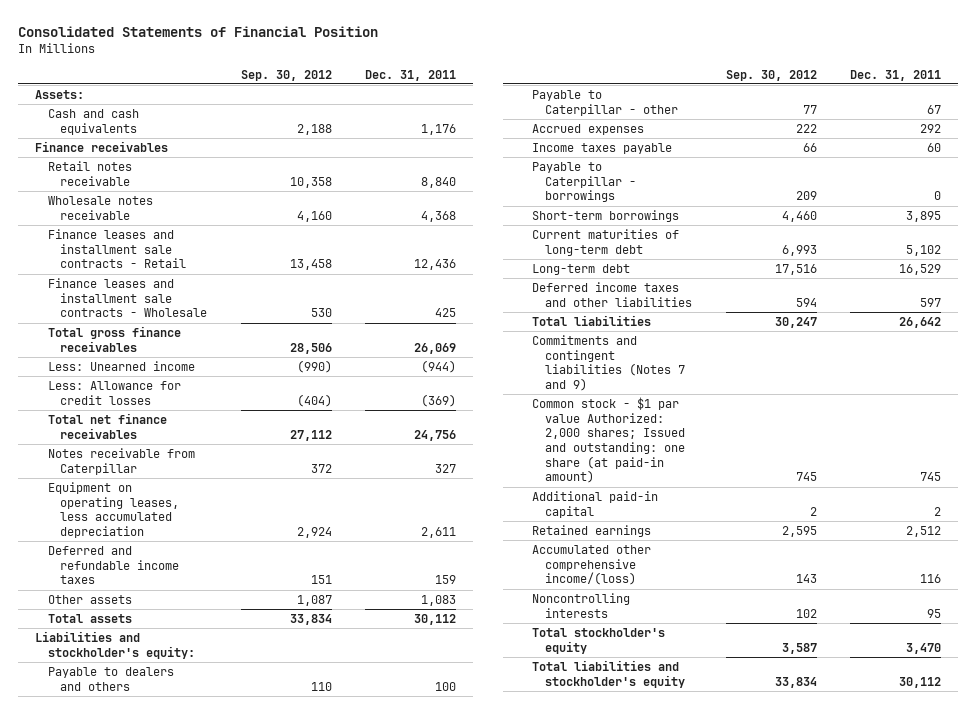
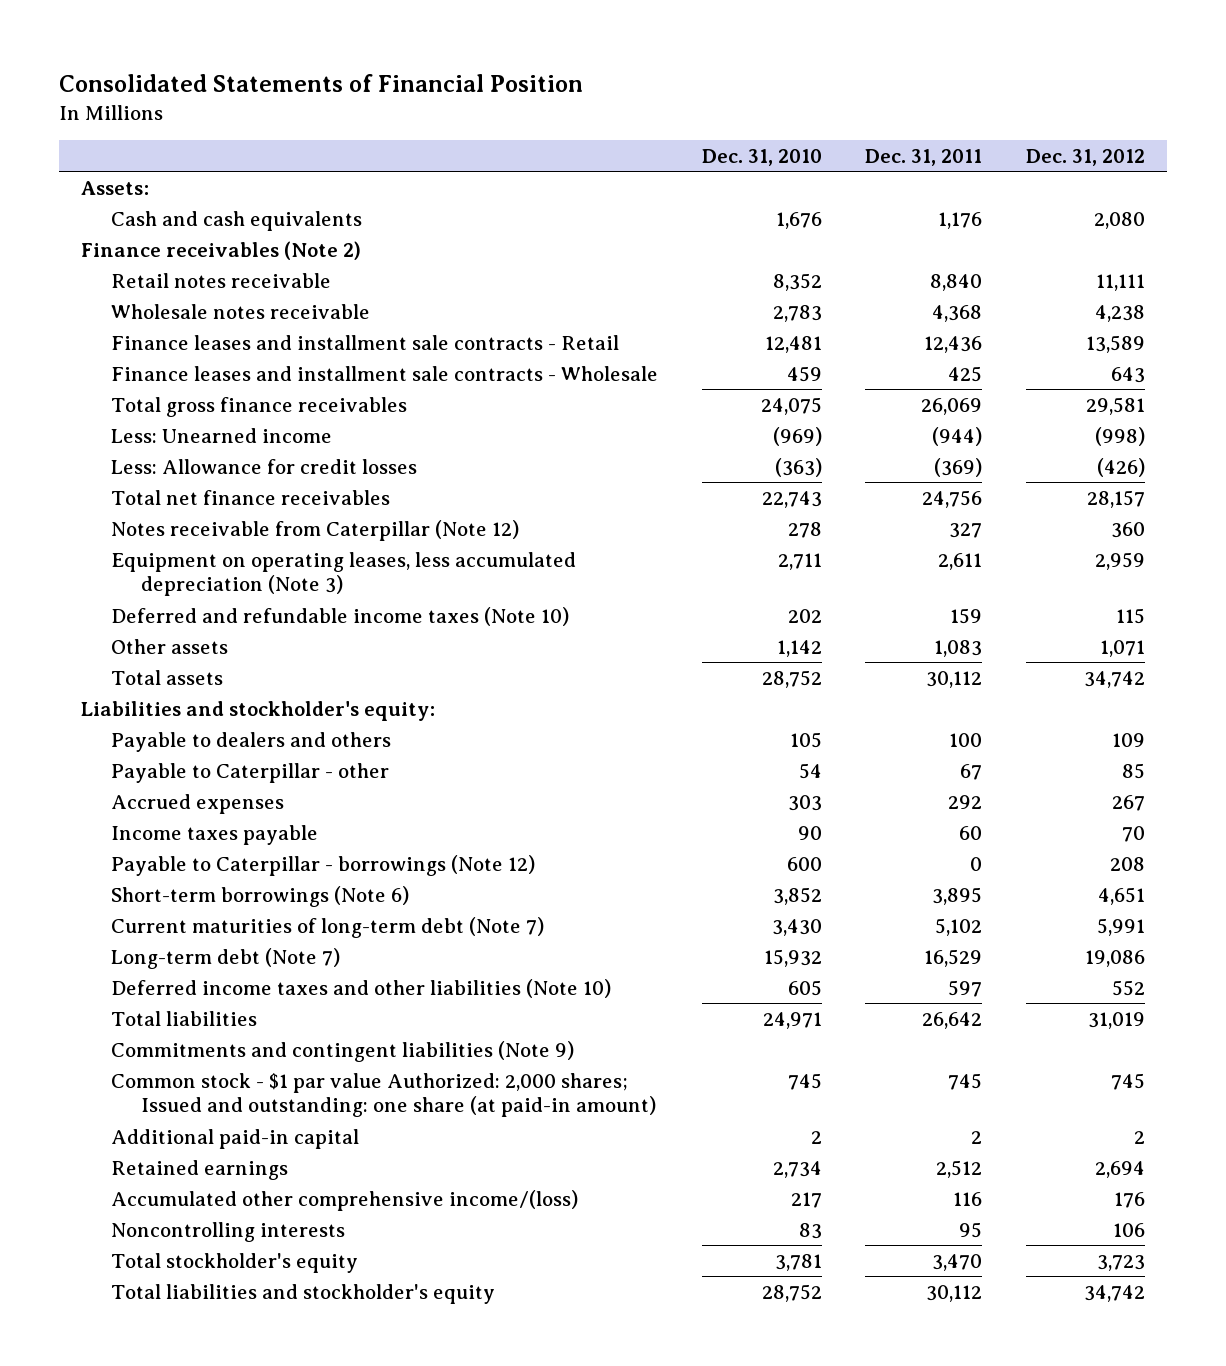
- | Sep. 30, 2012 | Dec. 31, 2011
+ | Dec. 31, 2010 | Dec. 31, 2011 | Dec. 31, 2012
- Finance receivables
+ Finance receivables (Note 2)
- Notes receivable from Caterpillar | 372 | 327
- Equipment on operating leases, less accumulated depreciation | 2,924 | 2,611
- Deferred and refundable income taxes | 151 | 159
+ Notes receivable from Caterpillar (Note 12) | 278 | 327 | 360
+ Equipment on operating leases, less accumulated depreciation (Note 3) | 2,711 | 2,611 | 2,959
+ Deferred and refundable income taxes (Note 10) | 202 | 159 | 115
- Payable to Caterpillar - borrowings | 209 | 0
- Short-term borrowings | 4,460 | 3,895
- Current maturities of long-term debt | 6,993 | 5,102
- Long-term debt | 17,516 | 16,529
- Deferred income taxes and other liabilities | 594 | 597
+ Payable to Caterpillar - borrowings (Note 12) | 600 | 0 | 208
+ Short-term borrowings (Note 6) | 3,852 | 3,895 | 4,651
+ Current maturities of long-term debt (Note 7) | 3,430 | 5,102 | 5,991
+ Long-term debt (Note 7) | 15,932 | 16,529 | 19,086
+ Deferred income taxes and other liabilities (Note 10) | 605 | 597 | 552
- Commitments and contingent liabilities (Notes 7 and 9)
+ Commitments and contingent liabilities (Note 9)

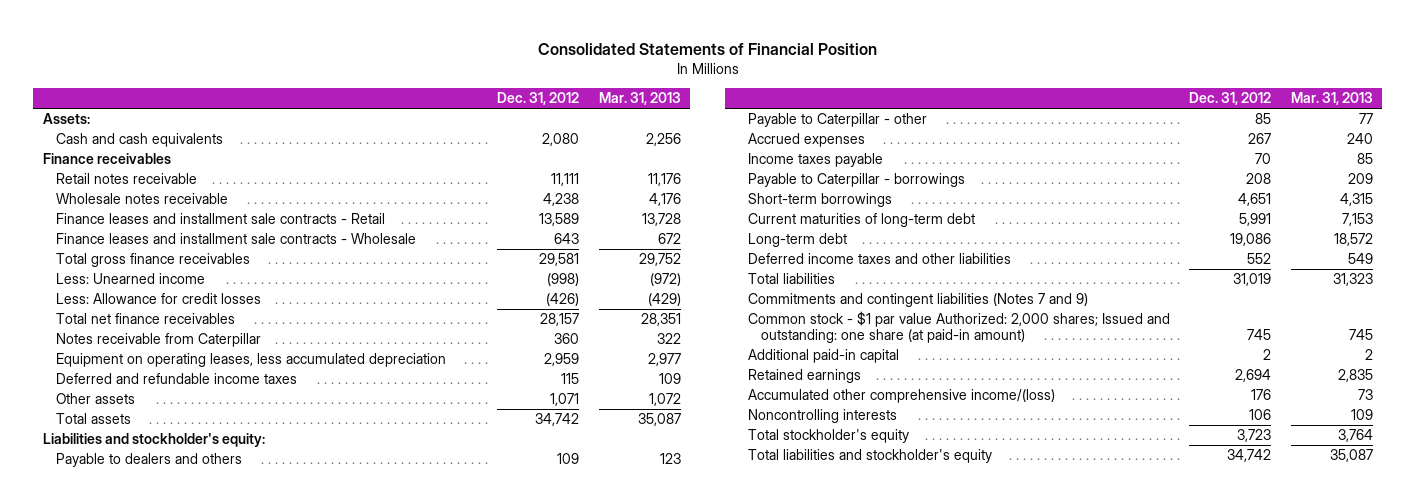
- | Dec. 31, 2010 | Dec. 31, 2011 | Dec. 31, 2012
+ | Dec. 31, 2012 | Mar. 31, 2013
- Finance receivables (Note 2)
+ Finance receivables
- Notes receivable from Caterpillar (Note 12) | 278 | 327 | 360
- Equipment on operating leases, less accumulated depreciation (Note 3) | 2,711 | 2,611 | 2,959
- Deferred and refundable income taxes (Note 10) | 202 | 159 | 115
+ Notes receivable from Caterpillar | 360 | 322
+ Equipment on operating leases, less accumulated depreciation | 2,959 | 2,977
+ Deferred and refundable income taxes | 115 | 109
- Payable to Caterpillar - borrowings (Note 12) | 600 | 0 | 208
- Short-term borrowings (Note 6) | 3,852 | 3,895 | 4,651
- Current maturities of long-term debt (Note 7) | 3,430 | 5,102 | 5,991
- Long-term debt (Note 7) | 15,932 | 16,529 | 19,086
- Deferred income taxes and other liabilities (Note 10) | 605 | 597 | 552
+ Payable to Caterpillar - borrowings | 208 | 209
+ Short-term borrowings | 4,651 | 4,315
+ Current maturities of long-term debt | 5,991 | 7,153
+ Long-term debt | 19,086 | 18,572
+ Deferred income taxes and other liabilities | 552 | 549
- Commitments and contingent liabilities (Note 9)
+ Commitments and contingent liabilities (Notes 7 and 9)

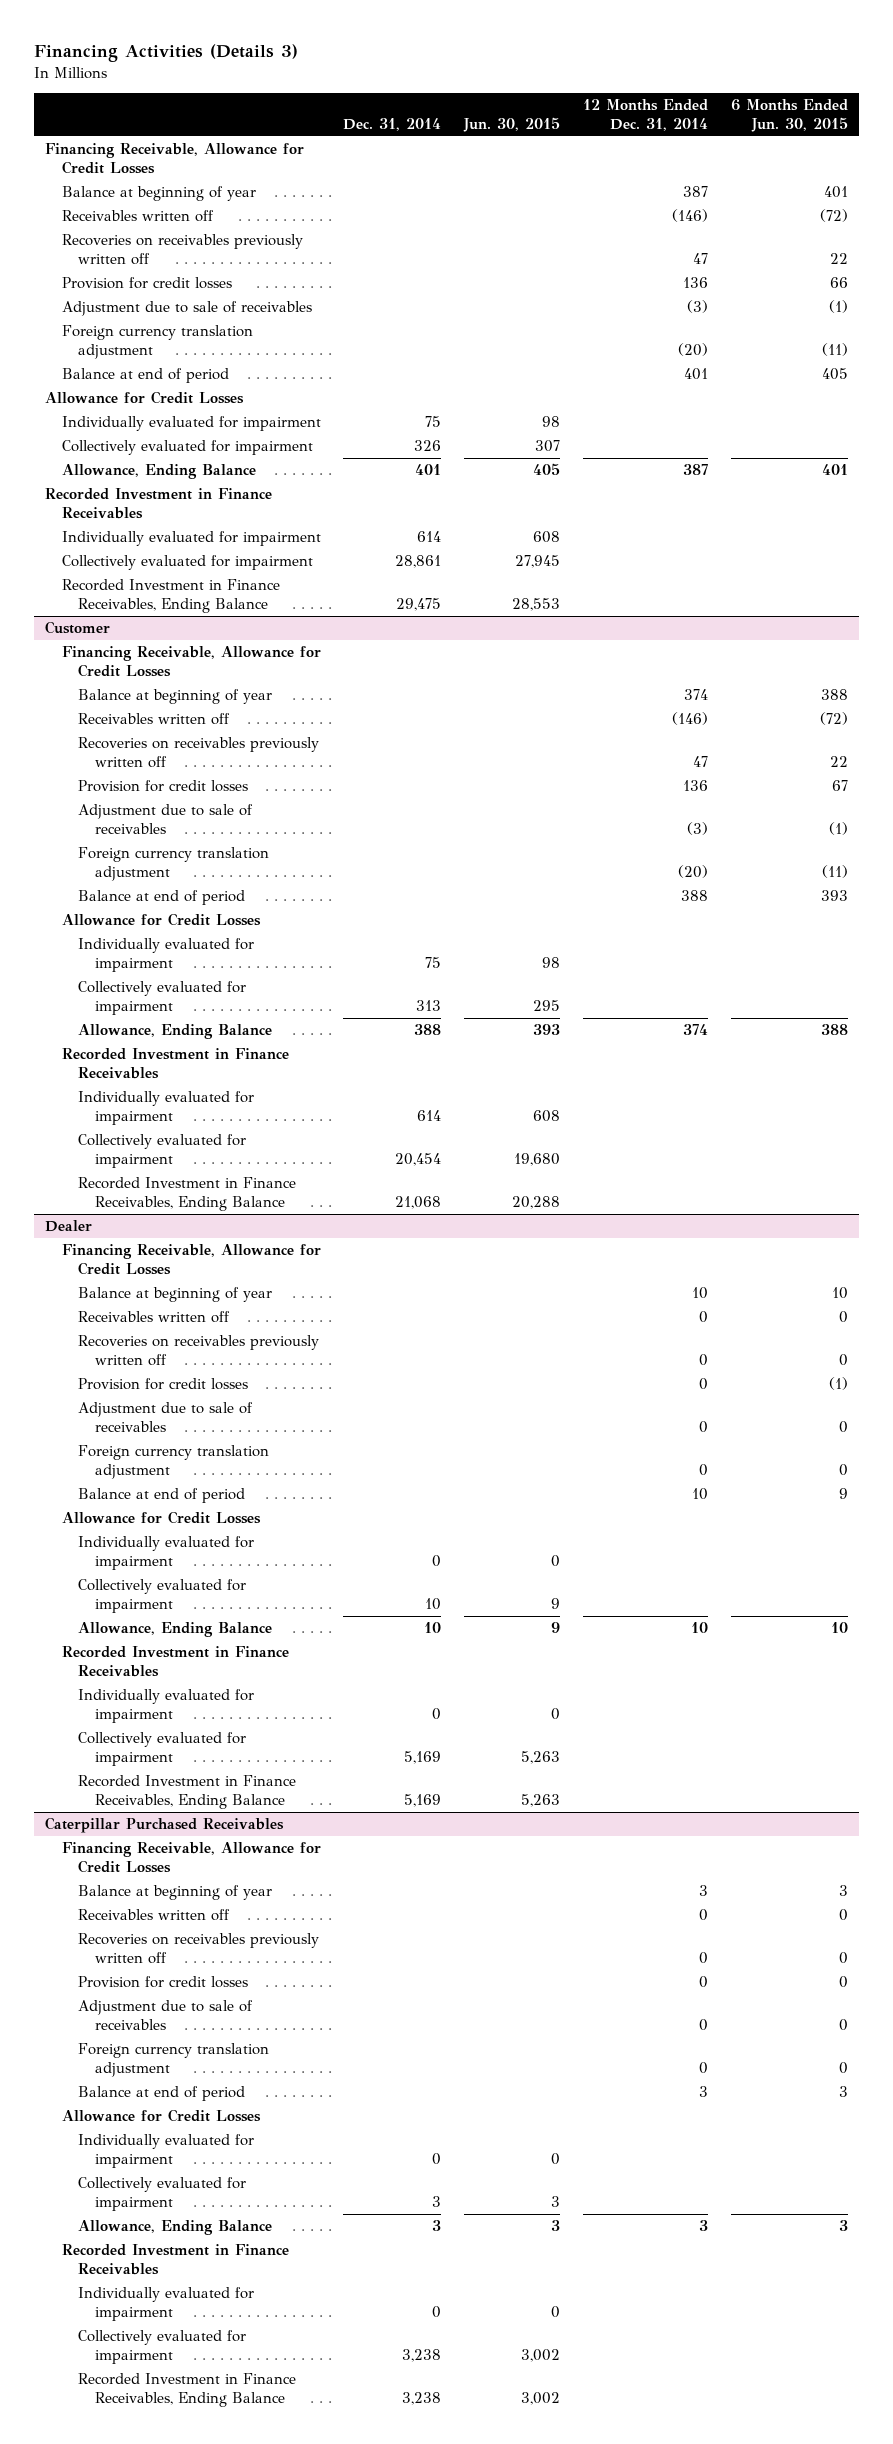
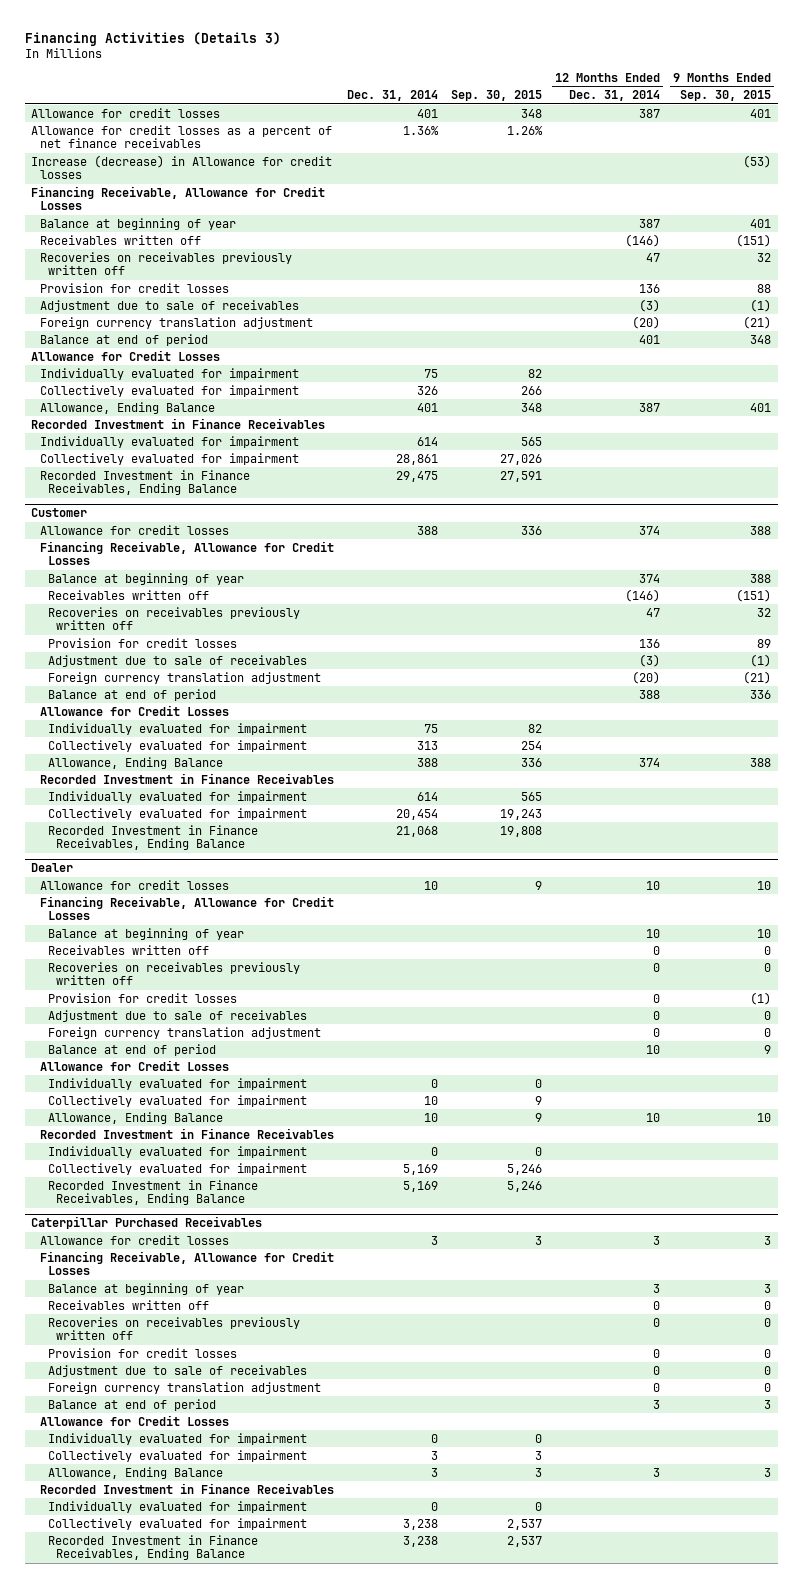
- | Dec. 31, 2014 | Jun. 30, 2015 | 12 Months Ended Dec. 31, 2014 | 6 Months Ended Jun. 30, 2015
+ | Dec. 31, 2014 | Sep. 30, 2015 | 12 Months Ended Dec. 31, 2014 | 9 Months Ended Sep. 30, 2015
+ Allowance for credit losses | 401 | 348 | 387 | 401
+ Allowance for credit losses as a percent of net finance receivables | 1.36% | 1.26% | |
+ Increase (decrease) in Allowance for credit losses | | | | (53)
@ Customer
+ Allowance for credit losses | 388 | 336 | 374 | 388
@ Dealer
+ Allowance for credit losses | 10 | 9 | 10 | 10
@ Caterpillar Purchased Receivables
+ Allowance for credit losses | 3 | 3 | 3 | 3

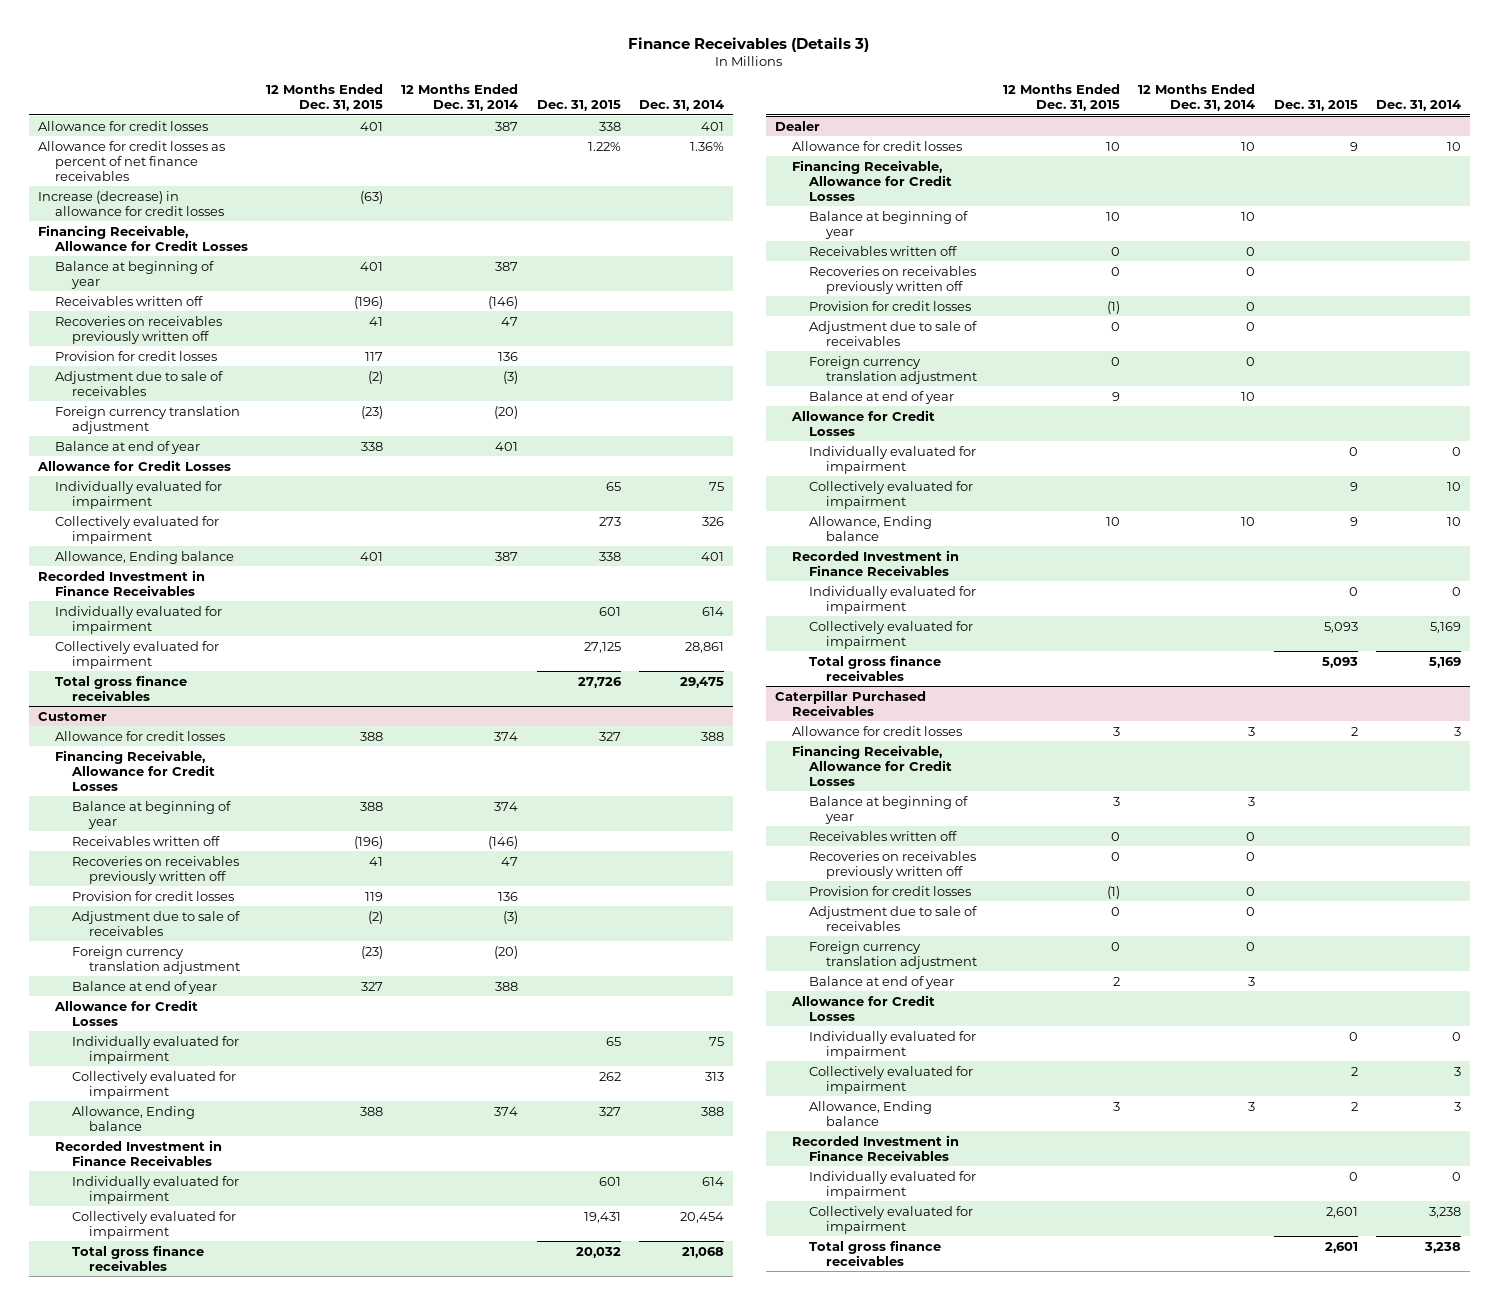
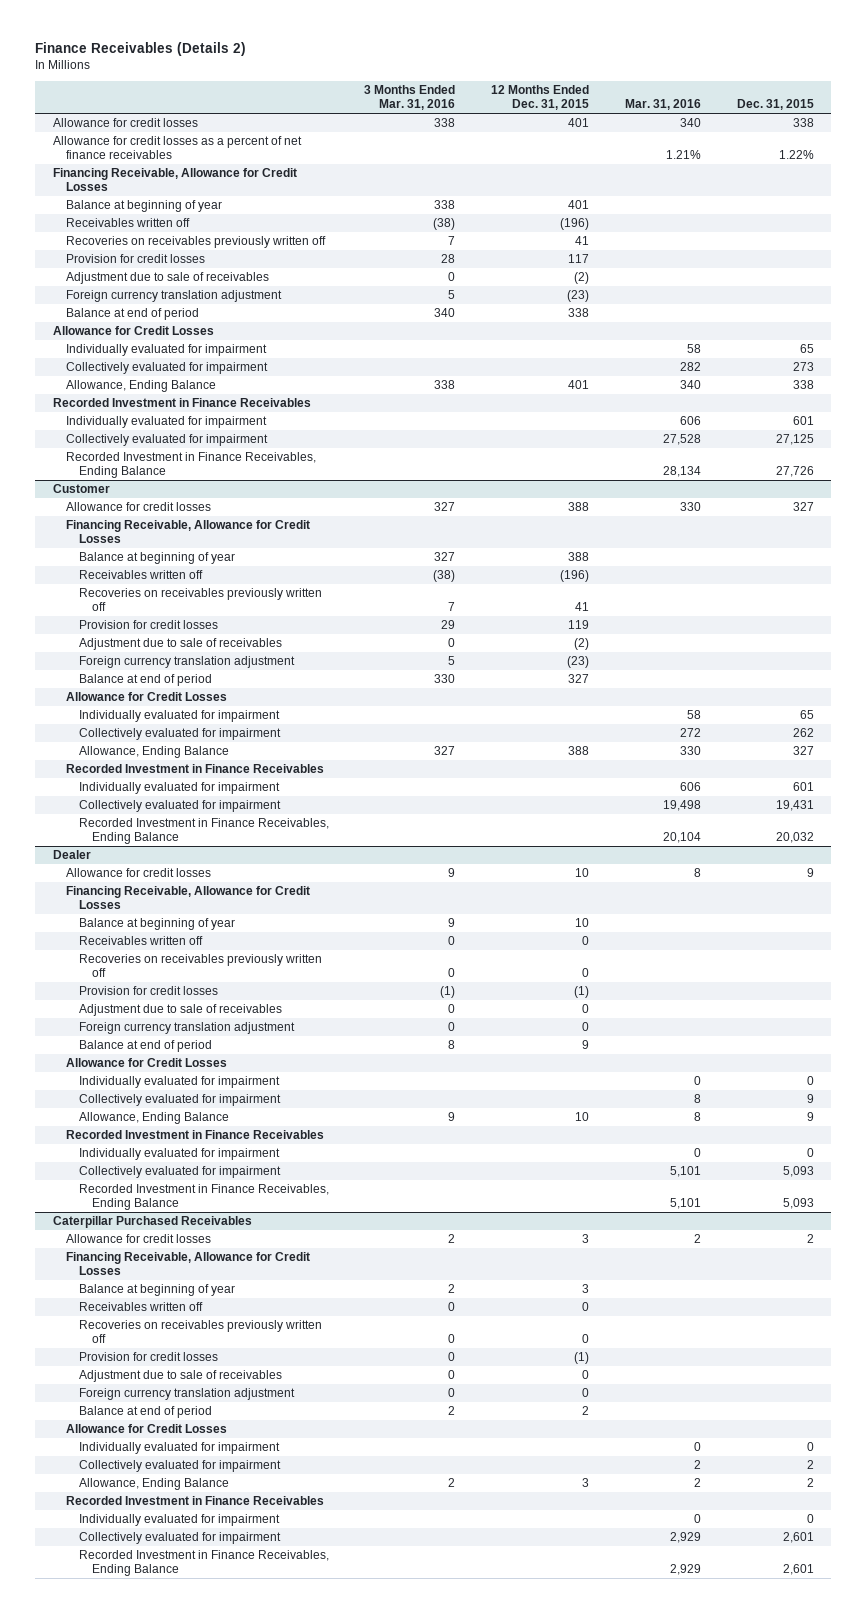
- Finance Receivables (Details 3)
+ Finance Receivables (Details 2)
- | 12 Months Ended Dec. 31, 2015 | 12 Months Ended Dec. 31, 2014 | Dec. 31, 2015 | Dec. 31, 2014
+ | 3 Months Ended Mar. 31, 2016 | 12 Months Ended Dec. 31, 2015 | Mar. 31, 2016 | Dec. 31, 2015
- Allowance for credit losses as percent of net finance receivables | | | 1.22% | 1.36%
- Increase (decrease) in allowance for credit losses | (63) | | |
+ Allowance for credit losses as a percent of net finance receivables | | | 1.21% | 1.22%
- Balance at end of year | 338 | 401 | |
+ Balance at end of period | 340 | 338 | |
- Allowance, Ending balance | 401 | 387 | 338 | 401
+ Allowance, Ending Balance | 338 | 401 | 340 | 338
- Total gross finance receivables | | | 27,726 | 29,475
+ Recorded Investment in Finance Receivables, Ending Balance | | | 28,134 | 27,726
@ Customer
- Balance at end of year | 327 | 388 | |
+ Balance at end of period | 330 | 327 | |
- Allowance, Ending balance | 388 | 374 | 327 | 388
+ Allowance, Ending Balance | 327 | 388 | 330 | 327
- Total gross finance receivables | | | 20,032 | 21,068
+ Recorded Investment in Finance Receivables, Ending Balance | | | 20,104 | 20,032
@ Dealer
- Balance at end of year | 9 | 10 | |
+ Balance at end of period | 8 | 9 | |
- Allowance, Ending balance | 10 | 10 | 9 | 10
+ Allowance, Ending Balance | 9 | 10 | 8 | 9
- Total gross finance receivables | | | 5,093 | 5,169
+ Recorded Investment in Finance Receivables, Ending Balance | | | 5,101 | 5,093
@ Caterpillar Purchased Receivables
- Balance at end of year | 2 | 3 | |
+ Balance at end of period | 2 | 2 | |
- Allowance, Ending balance | 3 | 3 | 2 | 3
+ Allowance, Ending Balance | 2 | 3 | 2 | 2
- Total gross finance receivables | | | 2,601 | 3,238
+ Recorded Investment in Finance Receivables, Ending Balance | | | 2,929 | 2,601

